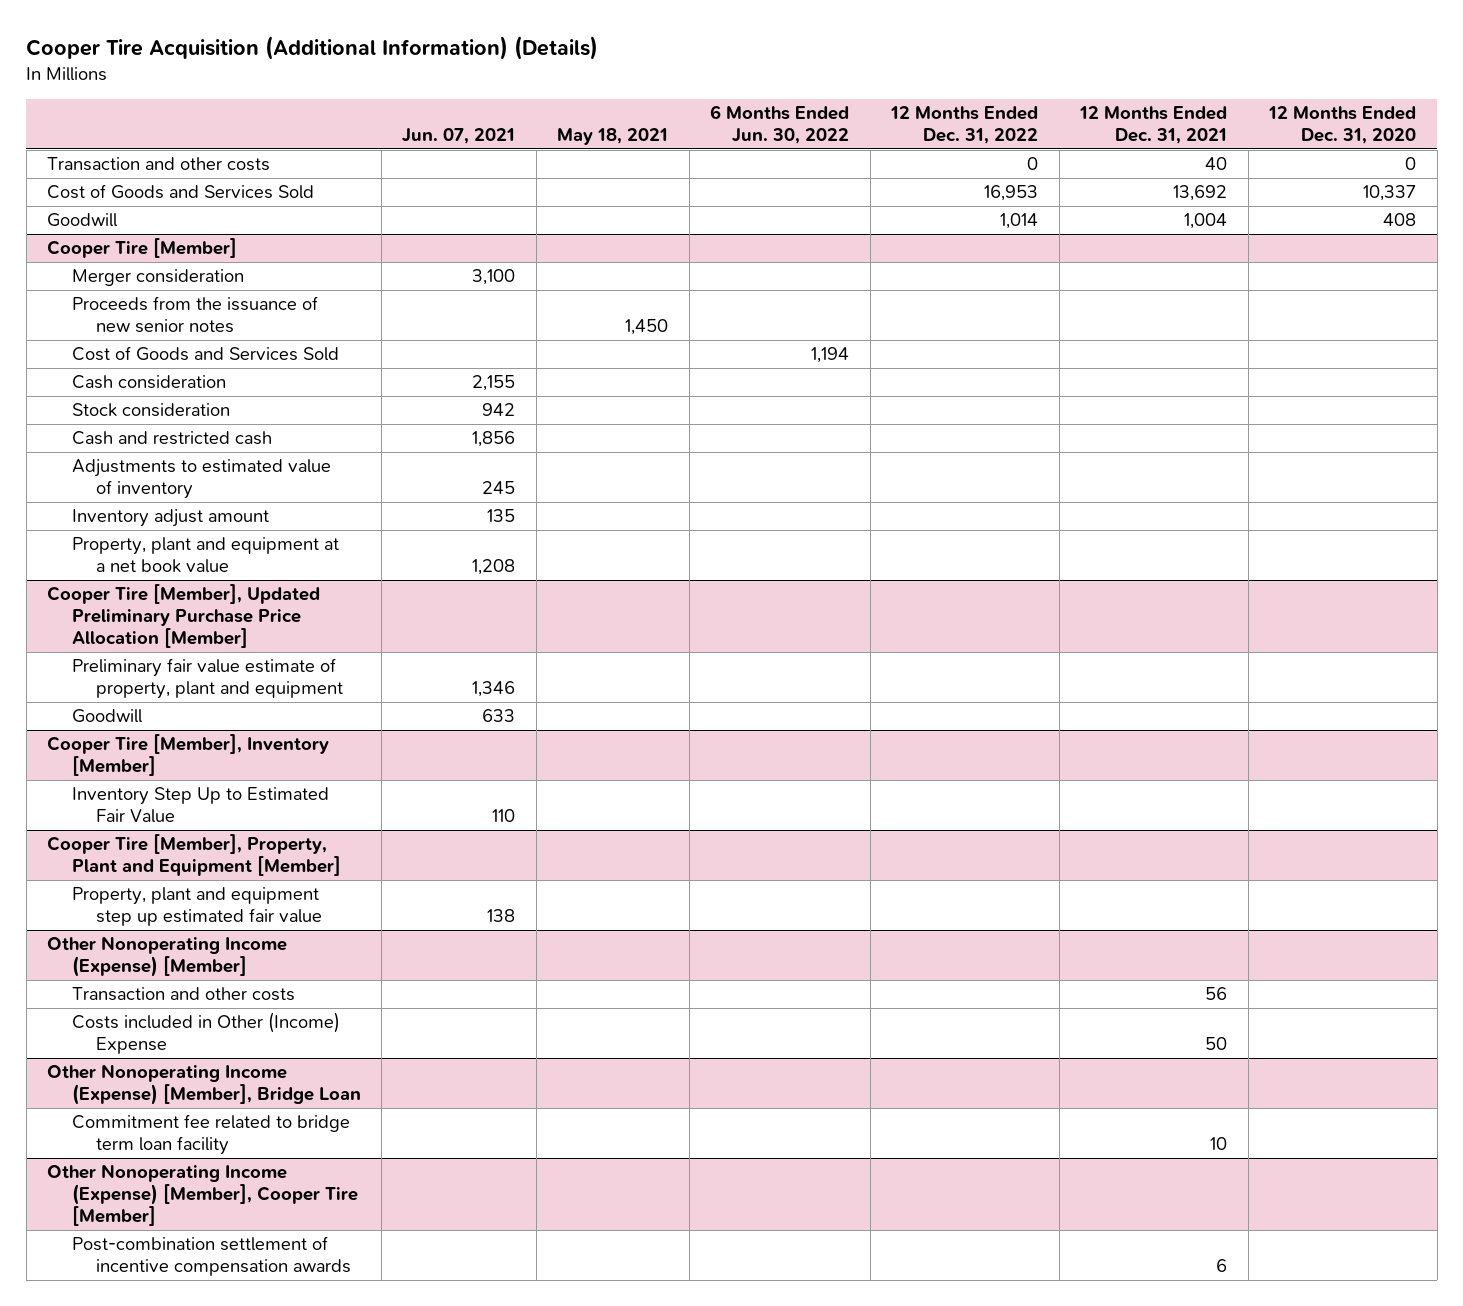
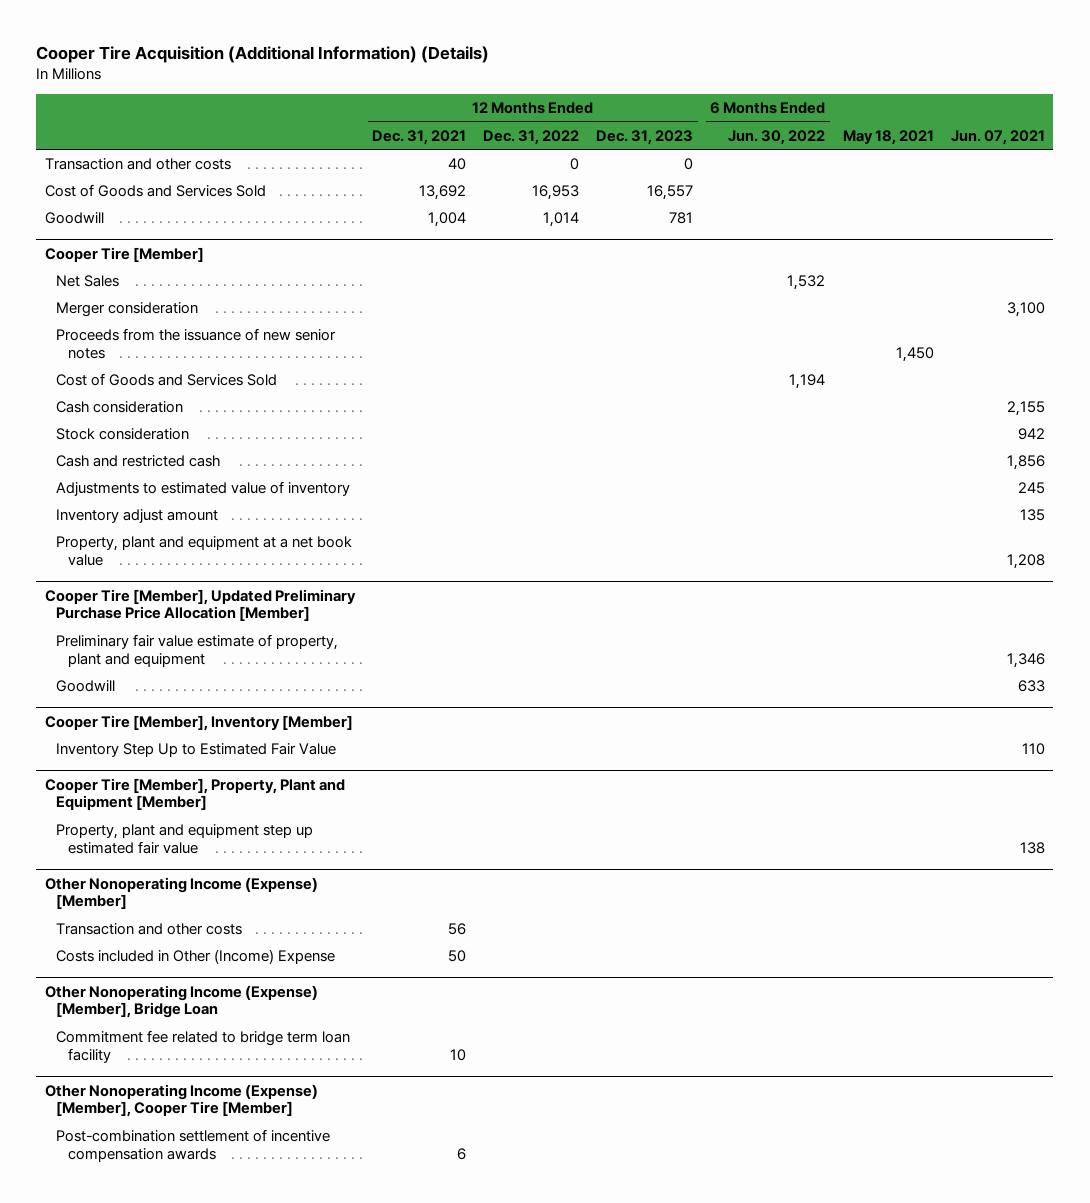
- | Jun. 07, 2021 | May 18, 2021 | 6 Months Ended Jun. 30, 2022 | 12 Months Ended Dec. 31, 2022 | 12 Months Ended Dec. 31, 2021 | 12 Months Ended Dec. 31, 2020
+ | 12 Months Ended Dec. 31, 2021 | 12 Months Ended Dec. 31, 2022 | 12 Months Ended Dec. 31, 2023 | 6 Months Ended Jun. 30, 2022 | May 18, 2021 | Jun. 07, 2021
@ Cooper Tire [Member]
+ Net Sales | | | | 1,532 | |

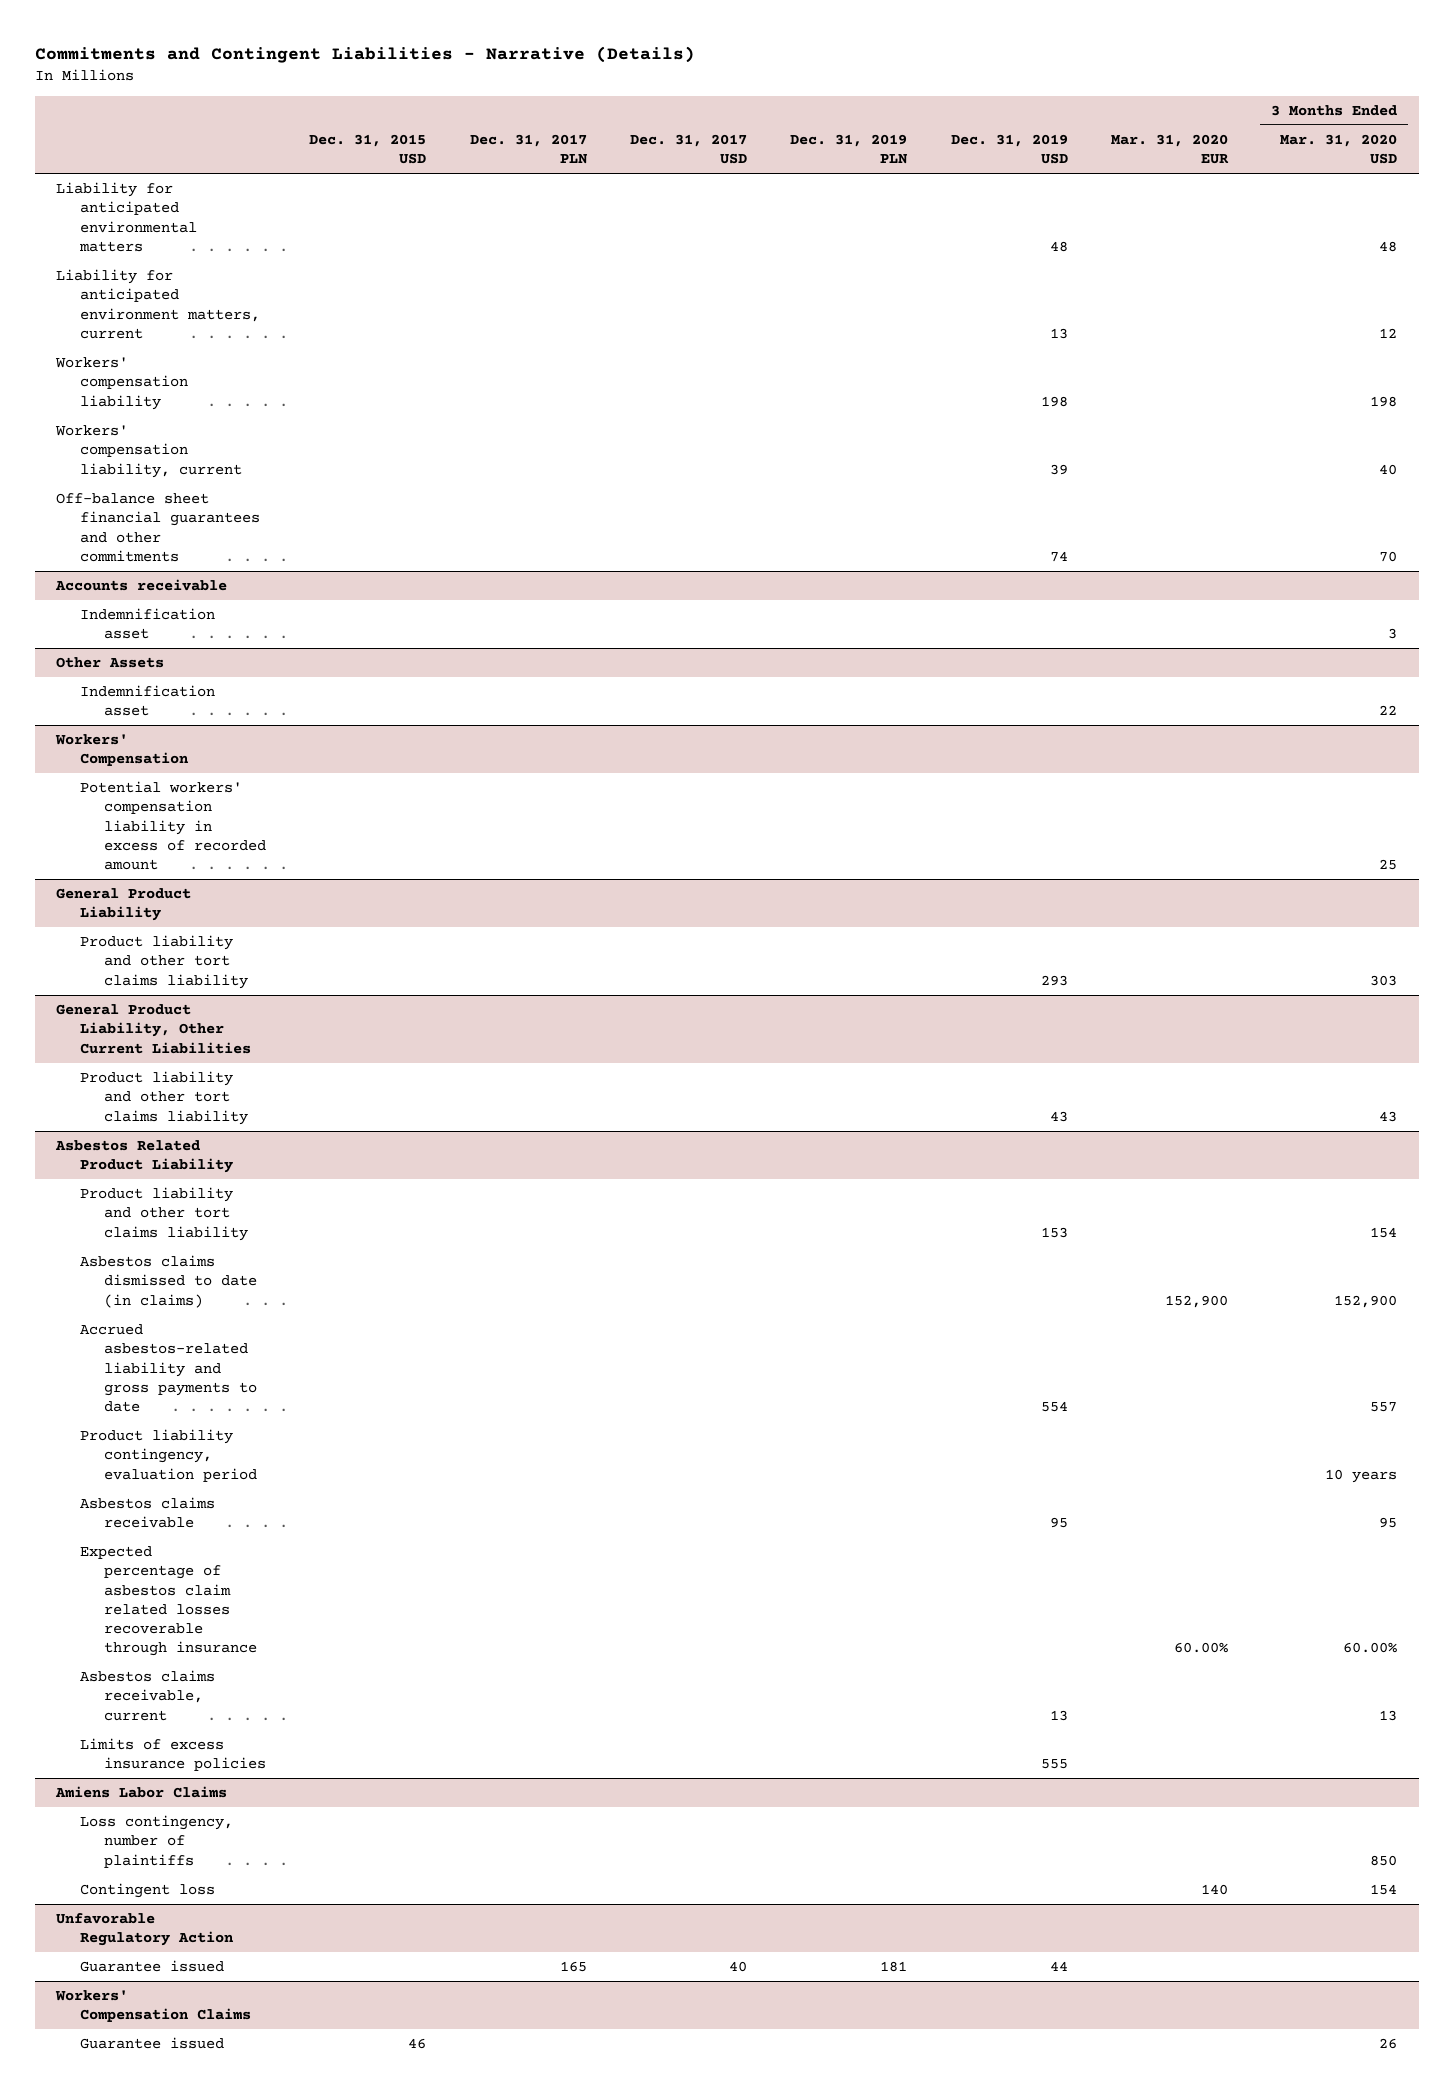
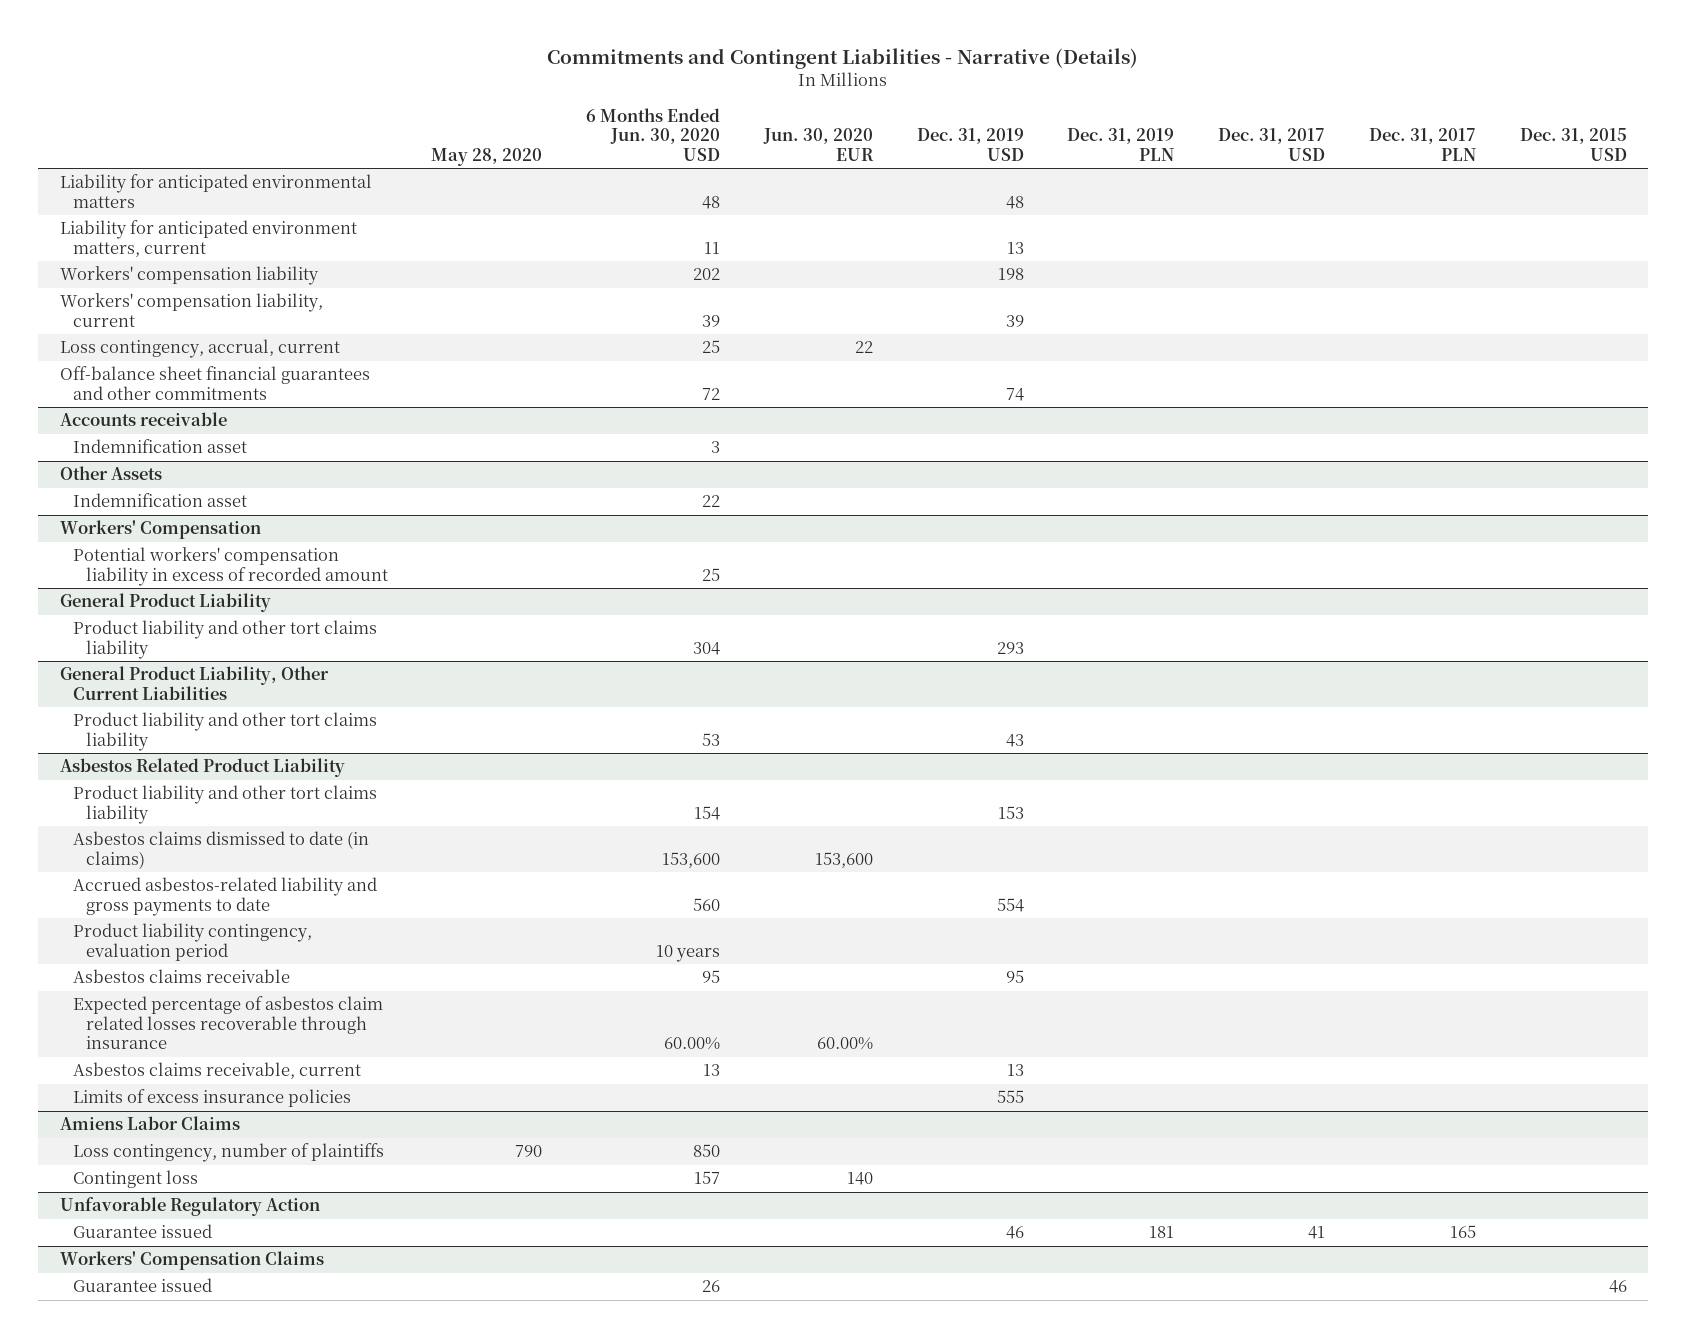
- | Dec. 31, 2015 USD | Dec. 31, 2017 PLN | Dec. 31, 2017 USD | Dec. 31, 2019 PLN | Dec. 31, 2019 USD | Mar. 31, 2020 EUR | 3 Months Ended Mar. 31, 2020 USD
+ | May 28, 2020 | 6 Months Ended Jun. 30, 2020 USD | Jun. 30, 2020 EUR | Dec. 31, 2019 USD | Dec. 31, 2019 PLN | Dec. 31, 2017 USD | Dec. 31, 2017 PLN | Dec. 31, 2015 USD
+ Loss contingency, accrual, current | | 25 | 22 | | | | |
@ Unfavorable Regulatory Action
- Guarantee issued | | 165 | 40 | 181 | 44 | |
+ Guarantee issued | | | | 46 | 181 | 41 | 165 |

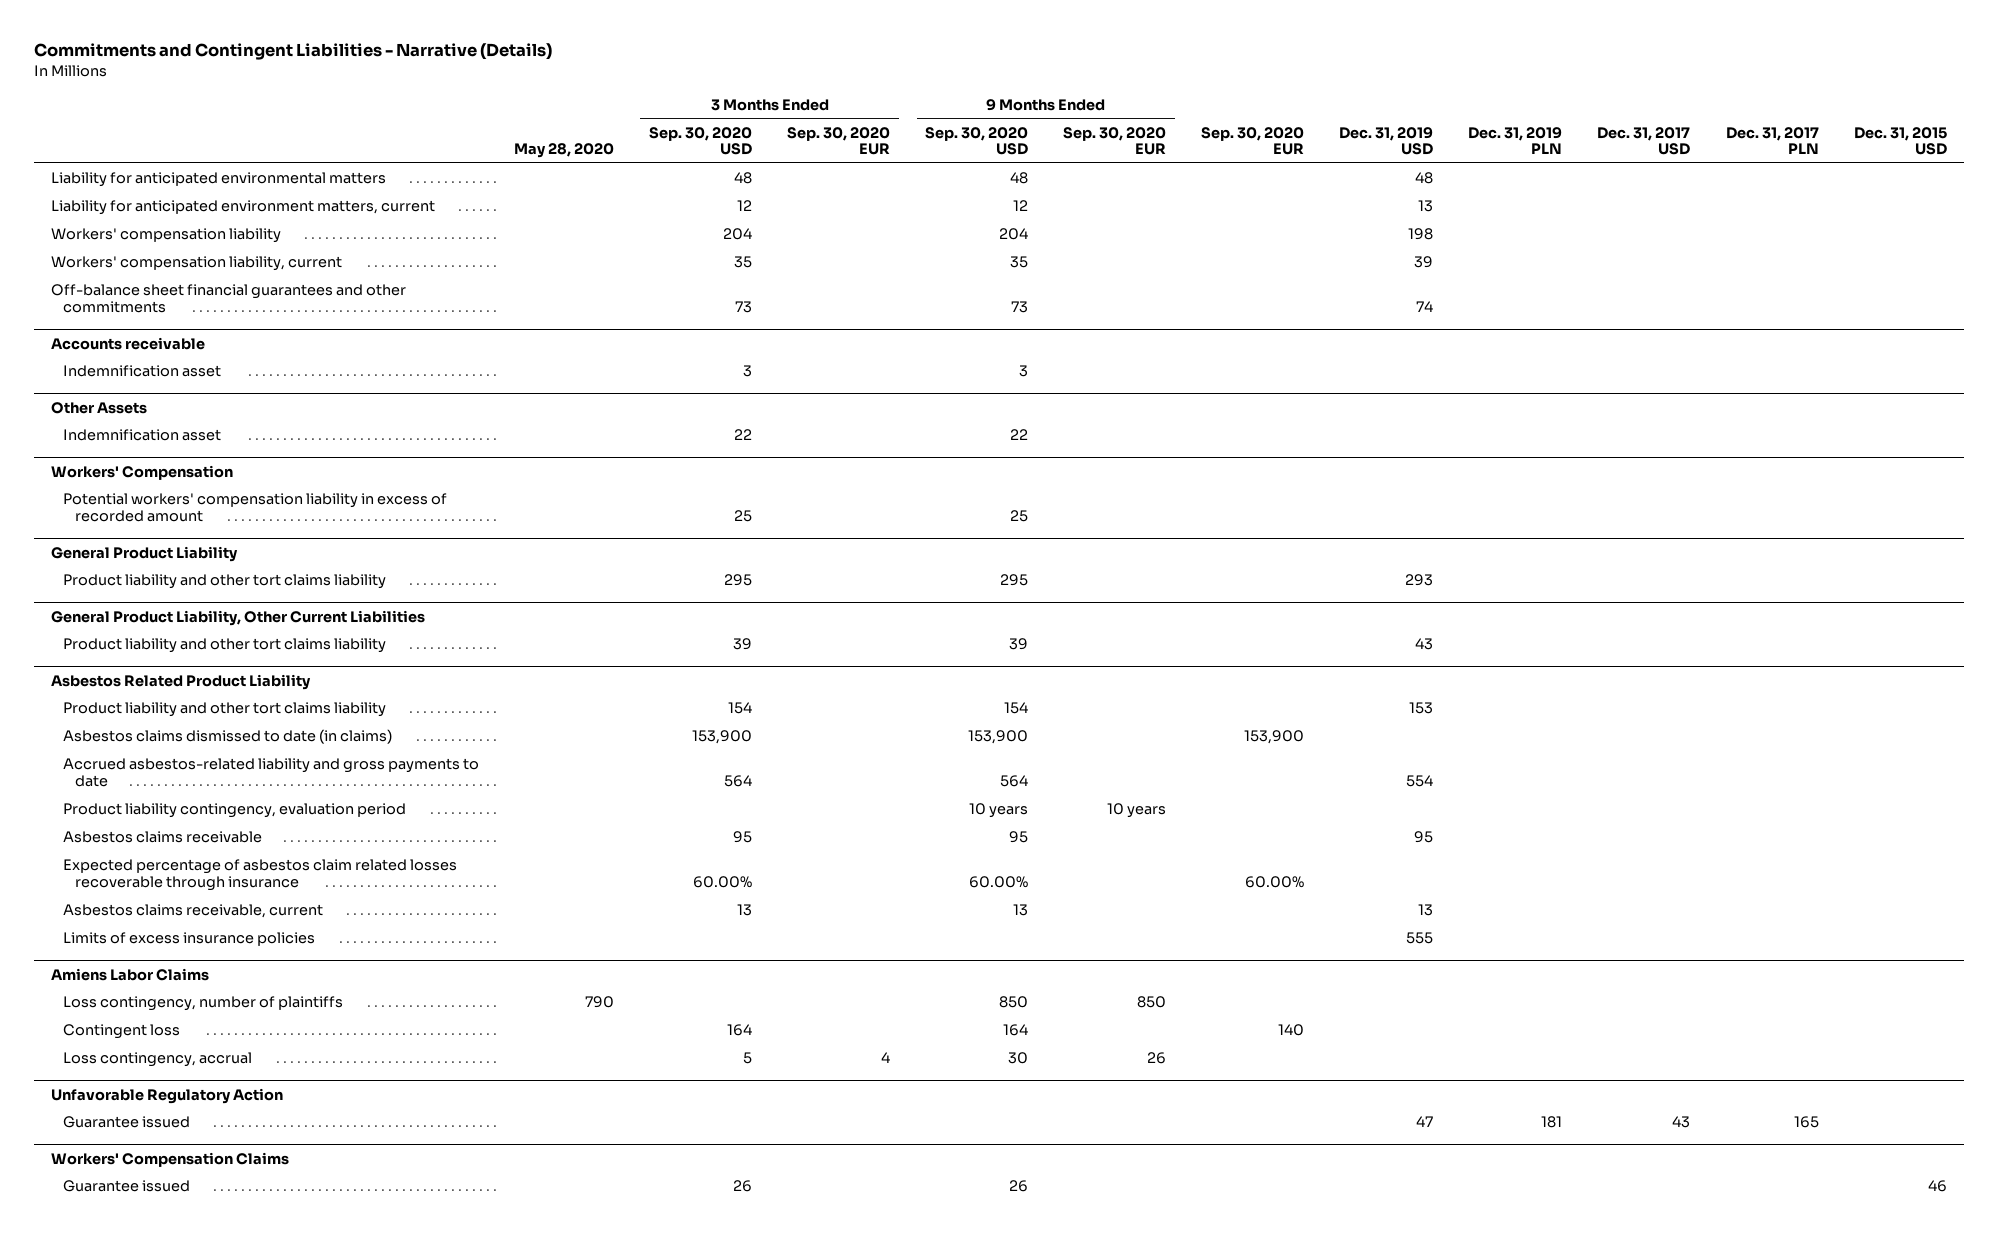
- | May 28, 2020 | 6 Months Ended Jun. 30, 2020 USD | Jun. 30, 2020 EUR | Dec. 31, 2019 USD | Dec. 31, 2019 PLN | Dec. 31, 2017 USD | Dec. 31, 2017 PLN | Dec. 31, 2015 USD
+ | May 28, 2020 | 3 Months Ended Sep. 30, 2020 USD | 3 Months Ended Sep. 30, 2020 EUR | 9 Months Ended Sep. 30, 2020 USD | 9 Months Ended Sep. 30, 2020 EUR | Sep. 30, 2020 EUR | Dec. 31, 2019 USD | Dec. 31, 2019 PLN | Dec. 31, 2017 USD | Dec. 31, 2017 PLN | Dec. 31, 2015 USD
- Loss contingency, accrual, current | | 25 | 22 | | | | |
@ Amiens Labor Claims
+ Loss contingency, accrual | | 5 | 4 | 30 | 26 | | | | | |
@ Unfavorable Regulatory Action
- Guarantee issued | | | | 46 | 181 | 41 | 165 |
+ Guarantee issued | | | | | | | 47 | 181 | 43 | 165 |

